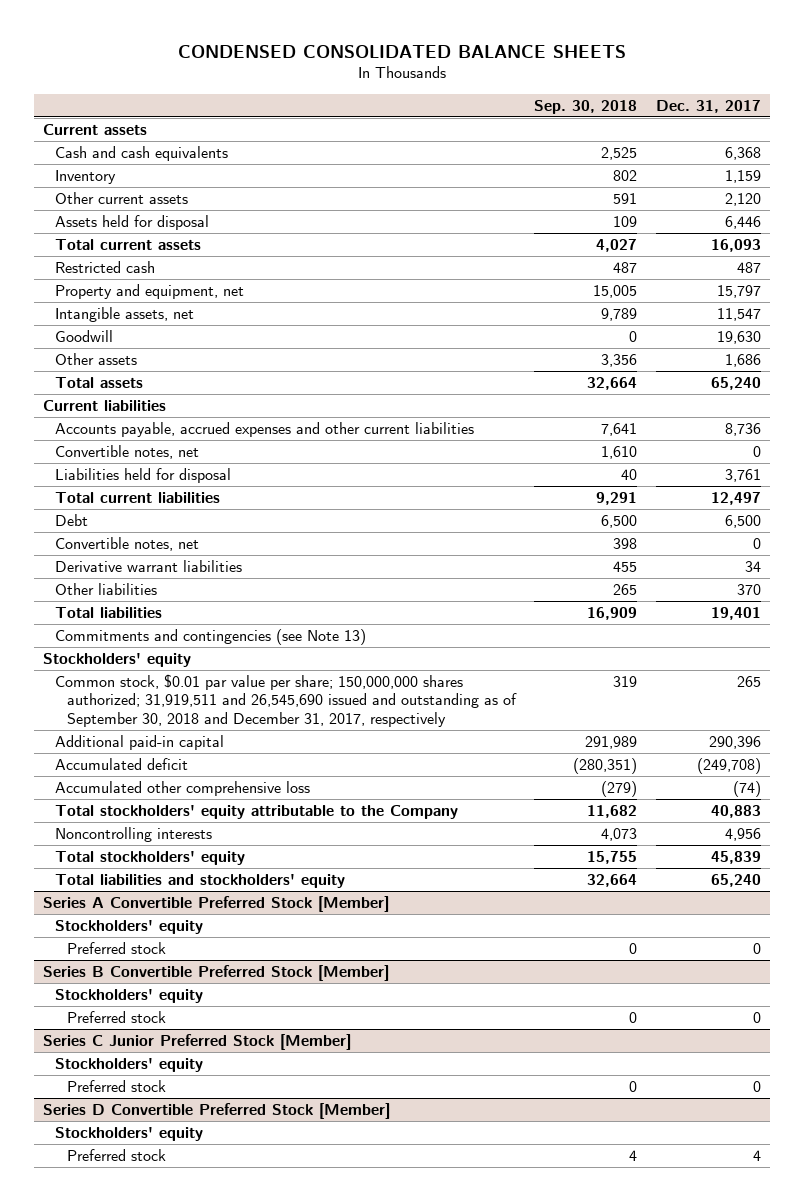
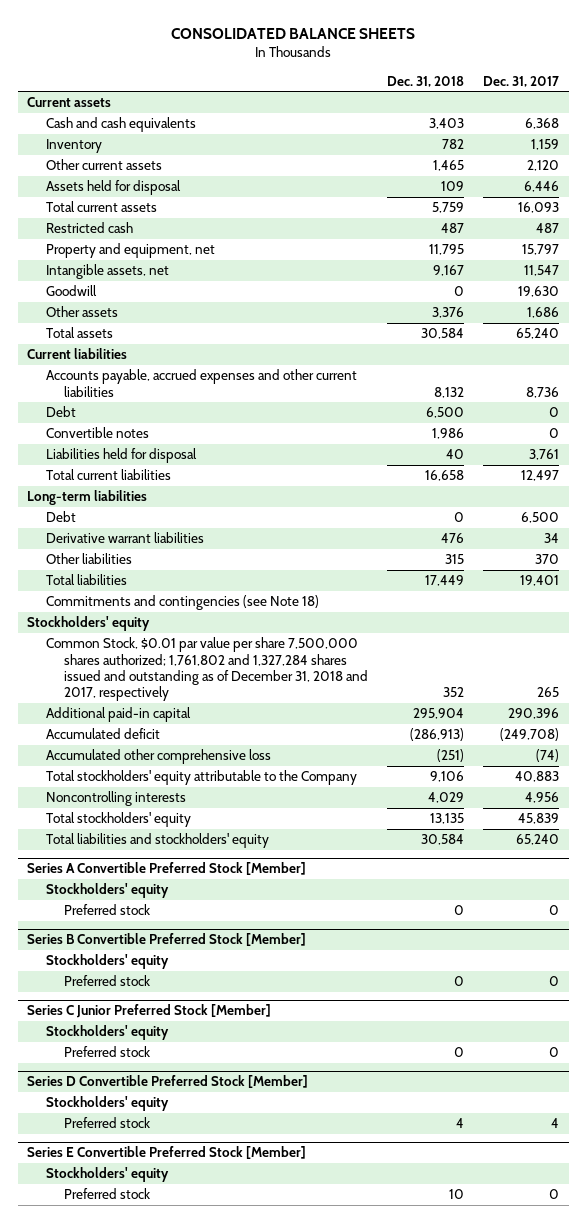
- CONDENSED CONSOLIDATED BALANCE SHEETS
+ CONSOLIDATED BALANCE SHEETS
- | Sep. 30, 2018 | Dec. 31, 2017
+ | Dec. 31, 2018 | Dec. 31, 2017
- Convertible notes, net | 1,610 | 0
+ Debt | 6,500 | 0
+ Convertible notes | 1,986 | 0
+ Long-term liabilities
- Convertible notes, net | 398 | 0
- Commitments and contingencies (see Note 13)
+ Commitments and contingencies (see Note 18)
- Common stock, $0.01 par value per share; 150,000,000 shares authorized; 31,919,511 and 26,545,690 issued and outstanding as of September 30, 2018 and December 31, 2017, respectively | 319 | 265
+ Common Stock, $0.01 par value per share 7,500,000 shares authorized; 1,761,802 and 1,327,284 shares issued and outstanding as of December 31, 2018 and 2017, respectively | 352 | 265
+ Series E Convertible Preferred Stock [Member]
+ Stockholders' equity
+ Preferred stock | 10 | 0

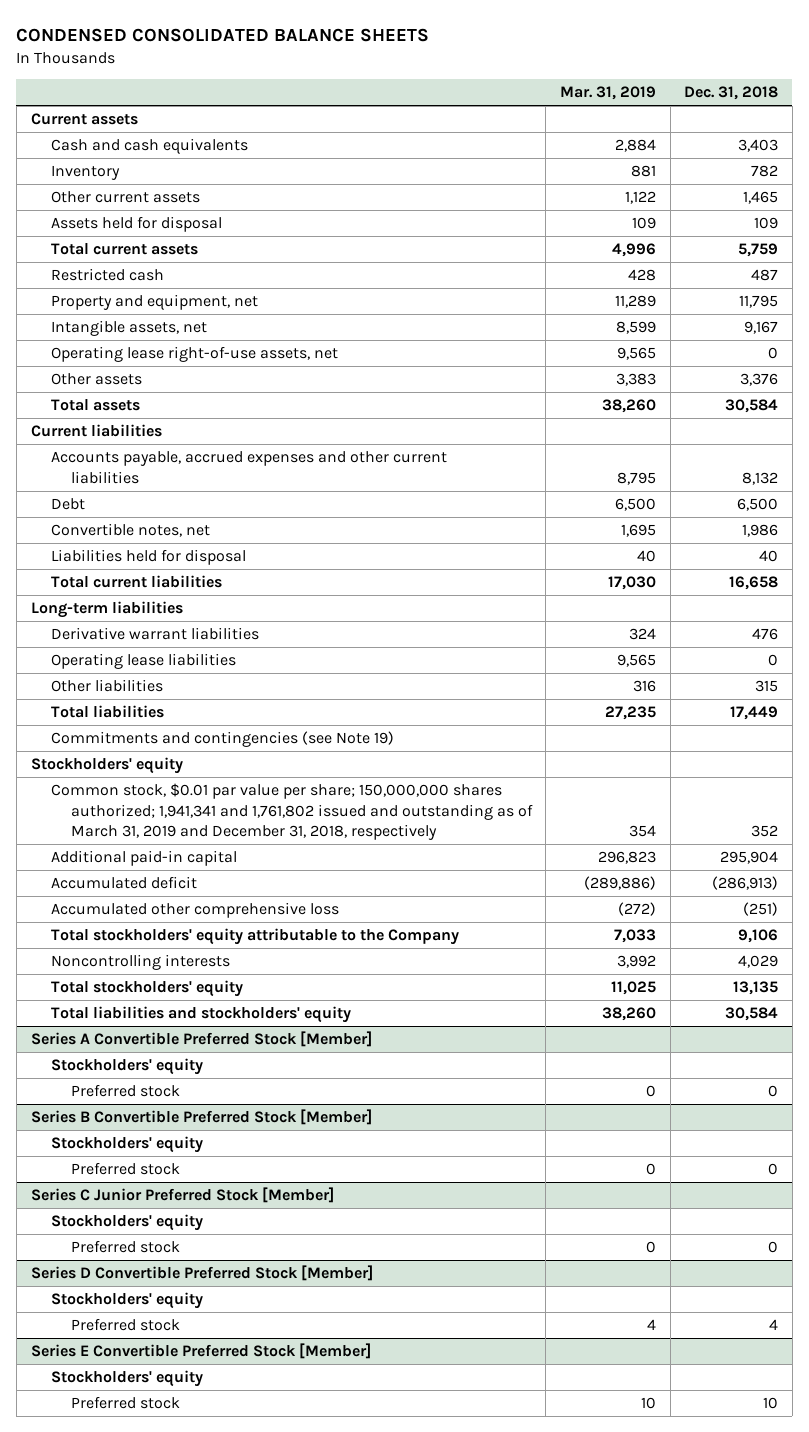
- CONSOLIDATED BALANCE SHEETS
+ CONDENSED CONSOLIDATED BALANCE SHEETS
- | Dec. 31, 2018 | Dec. 31, 2017
+ | Mar. 31, 2019 | Dec. 31, 2018
- Goodwill | 0 | 19,630
+ Operating lease right-of-use assets, net | 9,565 | 0
- Convertible notes | 1,986 | 0
+ Convertible notes, net | 1,695 | 1,986
- Debt | 0 | 6,500
+ Operating lease liabilities | 9,565 | 0
- Commitments and contingencies (see Note 18)
+ Commitments and contingencies (see Note 19)
- Common Stock, $0.01 par value per share 7,500,000 shares authorized; 1,761,802 and 1,327,284 shares issued and outstanding as of December 31, 2018 and 2017, respectively | 352 | 265
+ Common stock, $0.01 par value per share; 150,000,000 shares authorized; 1,941,341 and 1,761,802 issued and outstanding as of March 31, 2019 and December 31, 2018, respectively | 354 | 352

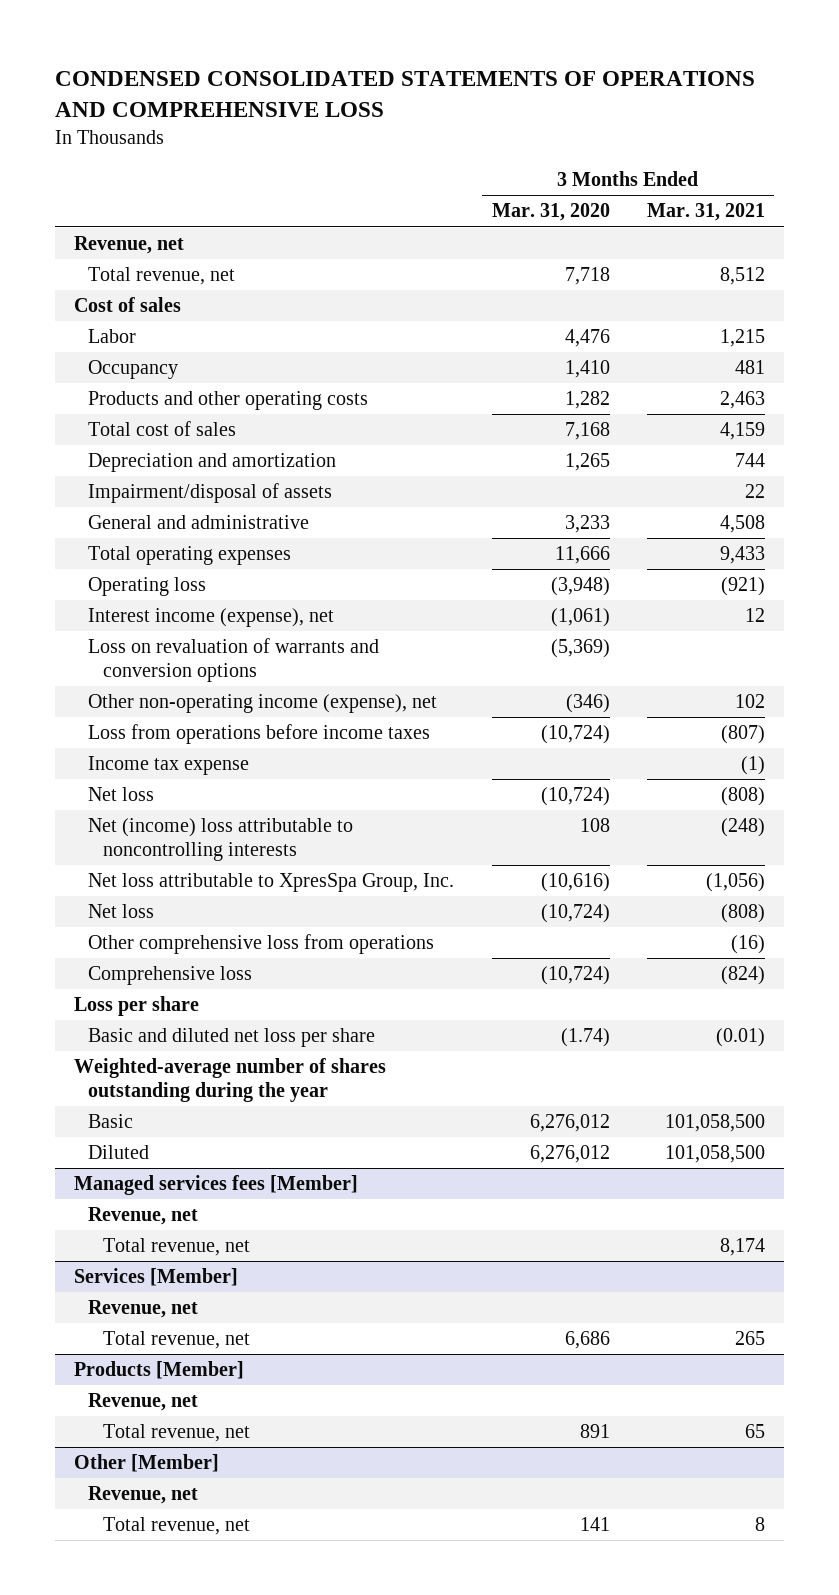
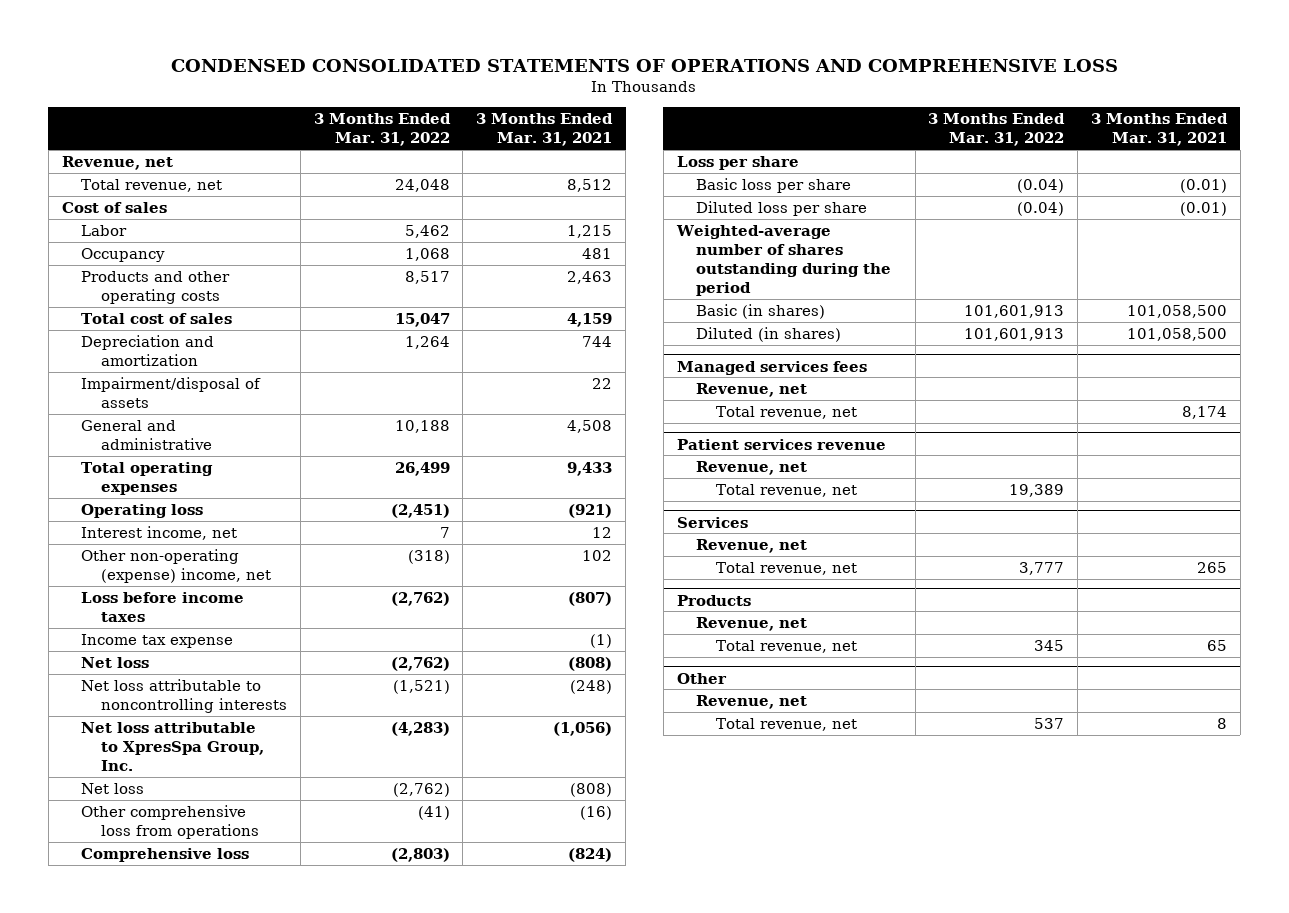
- | 3 Months Ended Mar. 31, 2020 | 3 Months Ended Mar. 31, 2021
+ | 3 Months Ended Mar. 31, 2022 | 3 Months Ended Mar. 31, 2021
- Interest income (expense), net | (1,061) | 12
- Loss on revaluation of warrants and conversion options | (5,369) |
- Other non-operating income (expense), net | (346) | 102
- Loss from operations before income taxes | (10,724) | (807)
+ Interest income, net | 7 | 12
+ Other non-operating (expense) income, net | (318) | 102
+ Loss before income taxes | (2,762) | (807)
- Net (income) loss attributable to noncontrolling interests | 108 | (248)
+ Net loss attributable to noncontrolling interests | (1,521) | (248)
- Basic and diluted net loss per share | (1.74) | (0.01)
- Weighted-average number of shares outstanding during the year
- Basic | 6,276,012 | 101,058,500
- Diluted | 6,276,012 | 101,058,500
- Managed services fees [Member]
+ Basic loss per share | (0.04) | (0.01)
+ Diluted loss per share | (0.04) | (0.01)
+ Weighted-average number of shares outstanding during the period
+ Basic (in shares) | 101,601,913 | 101,058,500
+ Diluted (in shares) | 101,601,913 | 101,058,500
+ Managed services fees
- Services [Member]
+ Patient services revenue
+ Total revenue, net | 19,389 |
+ Services
+ Revenue, net
- Products [Member]
+ Products
- Other [Member]
+ Other

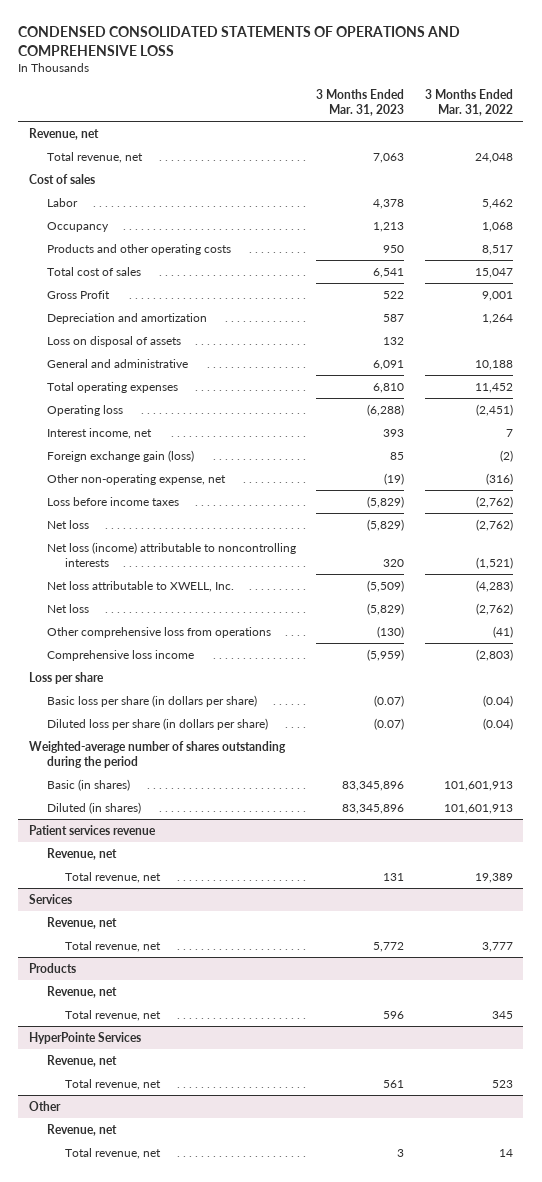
- | 3 Months Ended Mar. 31, 2022 | 3 Months Ended Mar. 31, 2021
+ | 3 Months Ended Mar. 31, 2023 | 3 Months Ended Mar. 31, 2022
+ Gross Profit | 522 | 9,001
- Impairment/disposal of assets | | 22
+ Loss on disposal of assets | 132 |
- Total operating expenses | 26,499 | 9,433
+ Total operating expenses | 6,810 | 11,452
- Other non-operating (expense) income, net | (318) | 102
+ Foreign exchange gain (loss) | 85 | (2)
+ Other non-operating expense, net | (19) | (316)
- Income tax expense | | (1)
- Net loss attributable to noncontrolling interests | (1,521) | (248)
- Net loss attributable to XpresSpa Group, Inc. | (4,283) | (1,056)
+ Net loss (income) attributable to noncontrolling interests | 320 | (1,521)
+ Net loss attributable to XWELL, Inc. | (5,509) | (4,283)
- Comprehensive loss | (2,803) | (824)
+ Comprehensive loss income | (5,959) | (2,803)
- Basic loss per share | (0.04) | (0.01)
- Diluted loss per share | (0.04) | (0.01)
+ Basic loss per share (in dollars per share) | (0.07) | (0.04)
+ Diluted loss per share (in dollars per share) | (0.07) | (0.04)
- Managed services fees
- Revenue, net
- Total revenue, net | | 8,174
+ HyperPointe Services
+ Revenue, net
+ Total revenue, net | 561 | 523
@ Other
- Total revenue, net | 537 | 8
+ Total revenue, net | 3 | 14

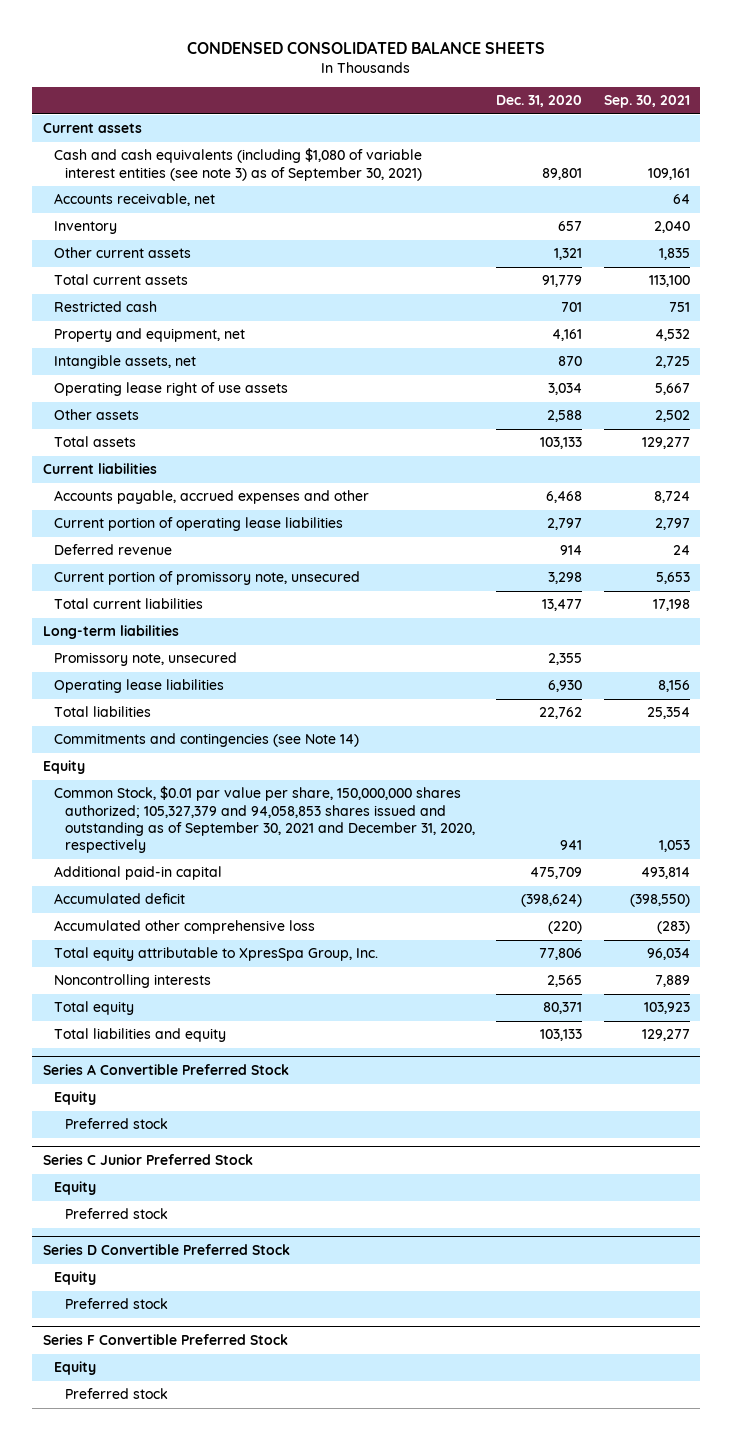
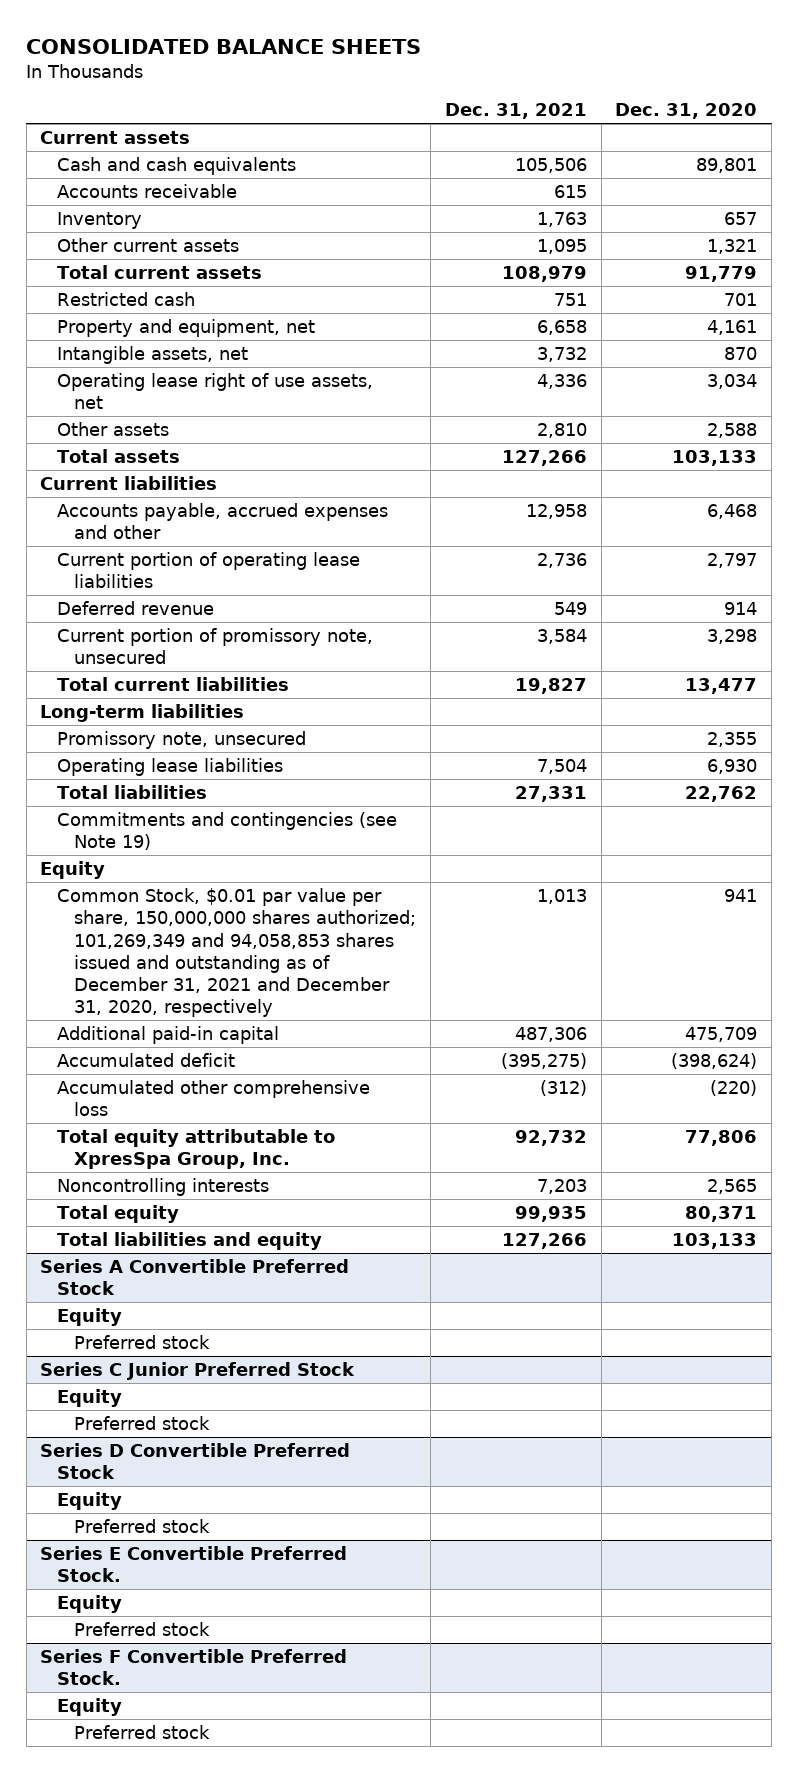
- CONDENSED CONSOLIDATED BALANCE SHEETS
+ CONSOLIDATED BALANCE SHEETS
- | Dec. 31, 2020 | Sep. 30, 2021
+ | Dec. 31, 2021 | Dec. 31, 2020
- Cash and cash equivalents (including $1,080 of variable interest entities (see note 3) as of September 30, 2021) | 89,801 | 109,161
- Accounts receivable, net | | 64
+ Cash and cash equivalents | 105,506 | 89,801
+ Accounts receivable | 615 |
- Operating lease right of use assets | 3,034 | 5,667
+ Operating lease right of use assets, net | 4,336 | 3,034
- Commitments and contingencies (see Note 14)
+ Commitments and contingencies (see Note 19)
- Common Stock, $0.01 par value per share, 150,000,000 shares authorized; 105,327,379 and 94,058,853 shares issued and outstanding as of September 30, 2021 and December 31, 2020, respectively | 941 | 1,053
+ Common Stock, $0.01 par value per share, 150,000,000 shares authorized; 101,269,349 and 94,058,853 shares issued and outstanding as of December 31, 2021 and December 31, 2020, respectively | 1,013 | 941
- Series F Convertible Preferred Stock
+ Series E Convertible Preferred Stock.
+ Series F Convertible Preferred Stock.
+ Equity
+ Preferred stock

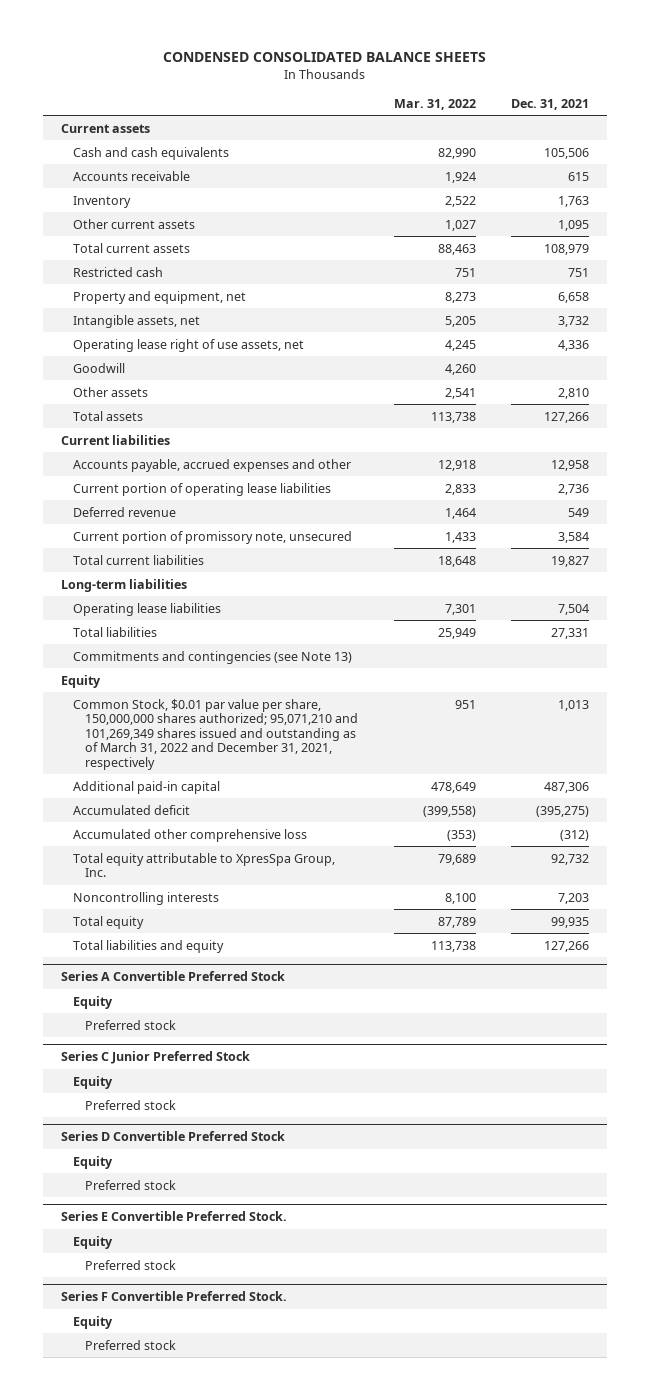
- CONSOLIDATED BALANCE SHEETS
+ CONDENSED CONSOLIDATED BALANCE SHEETS
- | Dec. 31, 2021 | Dec. 31, 2020
+ | Mar. 31, 2022 | Dec. 31, 2021
+ Goodwill | 4,260 |
- Promissory note, unsecured | | 2,355
- Commitments and contingencies (see Note 19)
+ Commitments and contingencies (see Note 13)
- Common Stock, $0.01 par value per share, 150,000,000 shares authorized; 101,269,349 and 94,058,853 shares issued and outstanding as of December 31, 2021 and December 31, 2020, respectively | 1,013 | 941
+ Common Stock, $0.01 par value per share, 150,000,000 shares authorized; 95,071,210 and 101,269,349 shares issued and outstanding as of March 31, 2022 and December 31, 2021, respectively | 951 | 1,013

